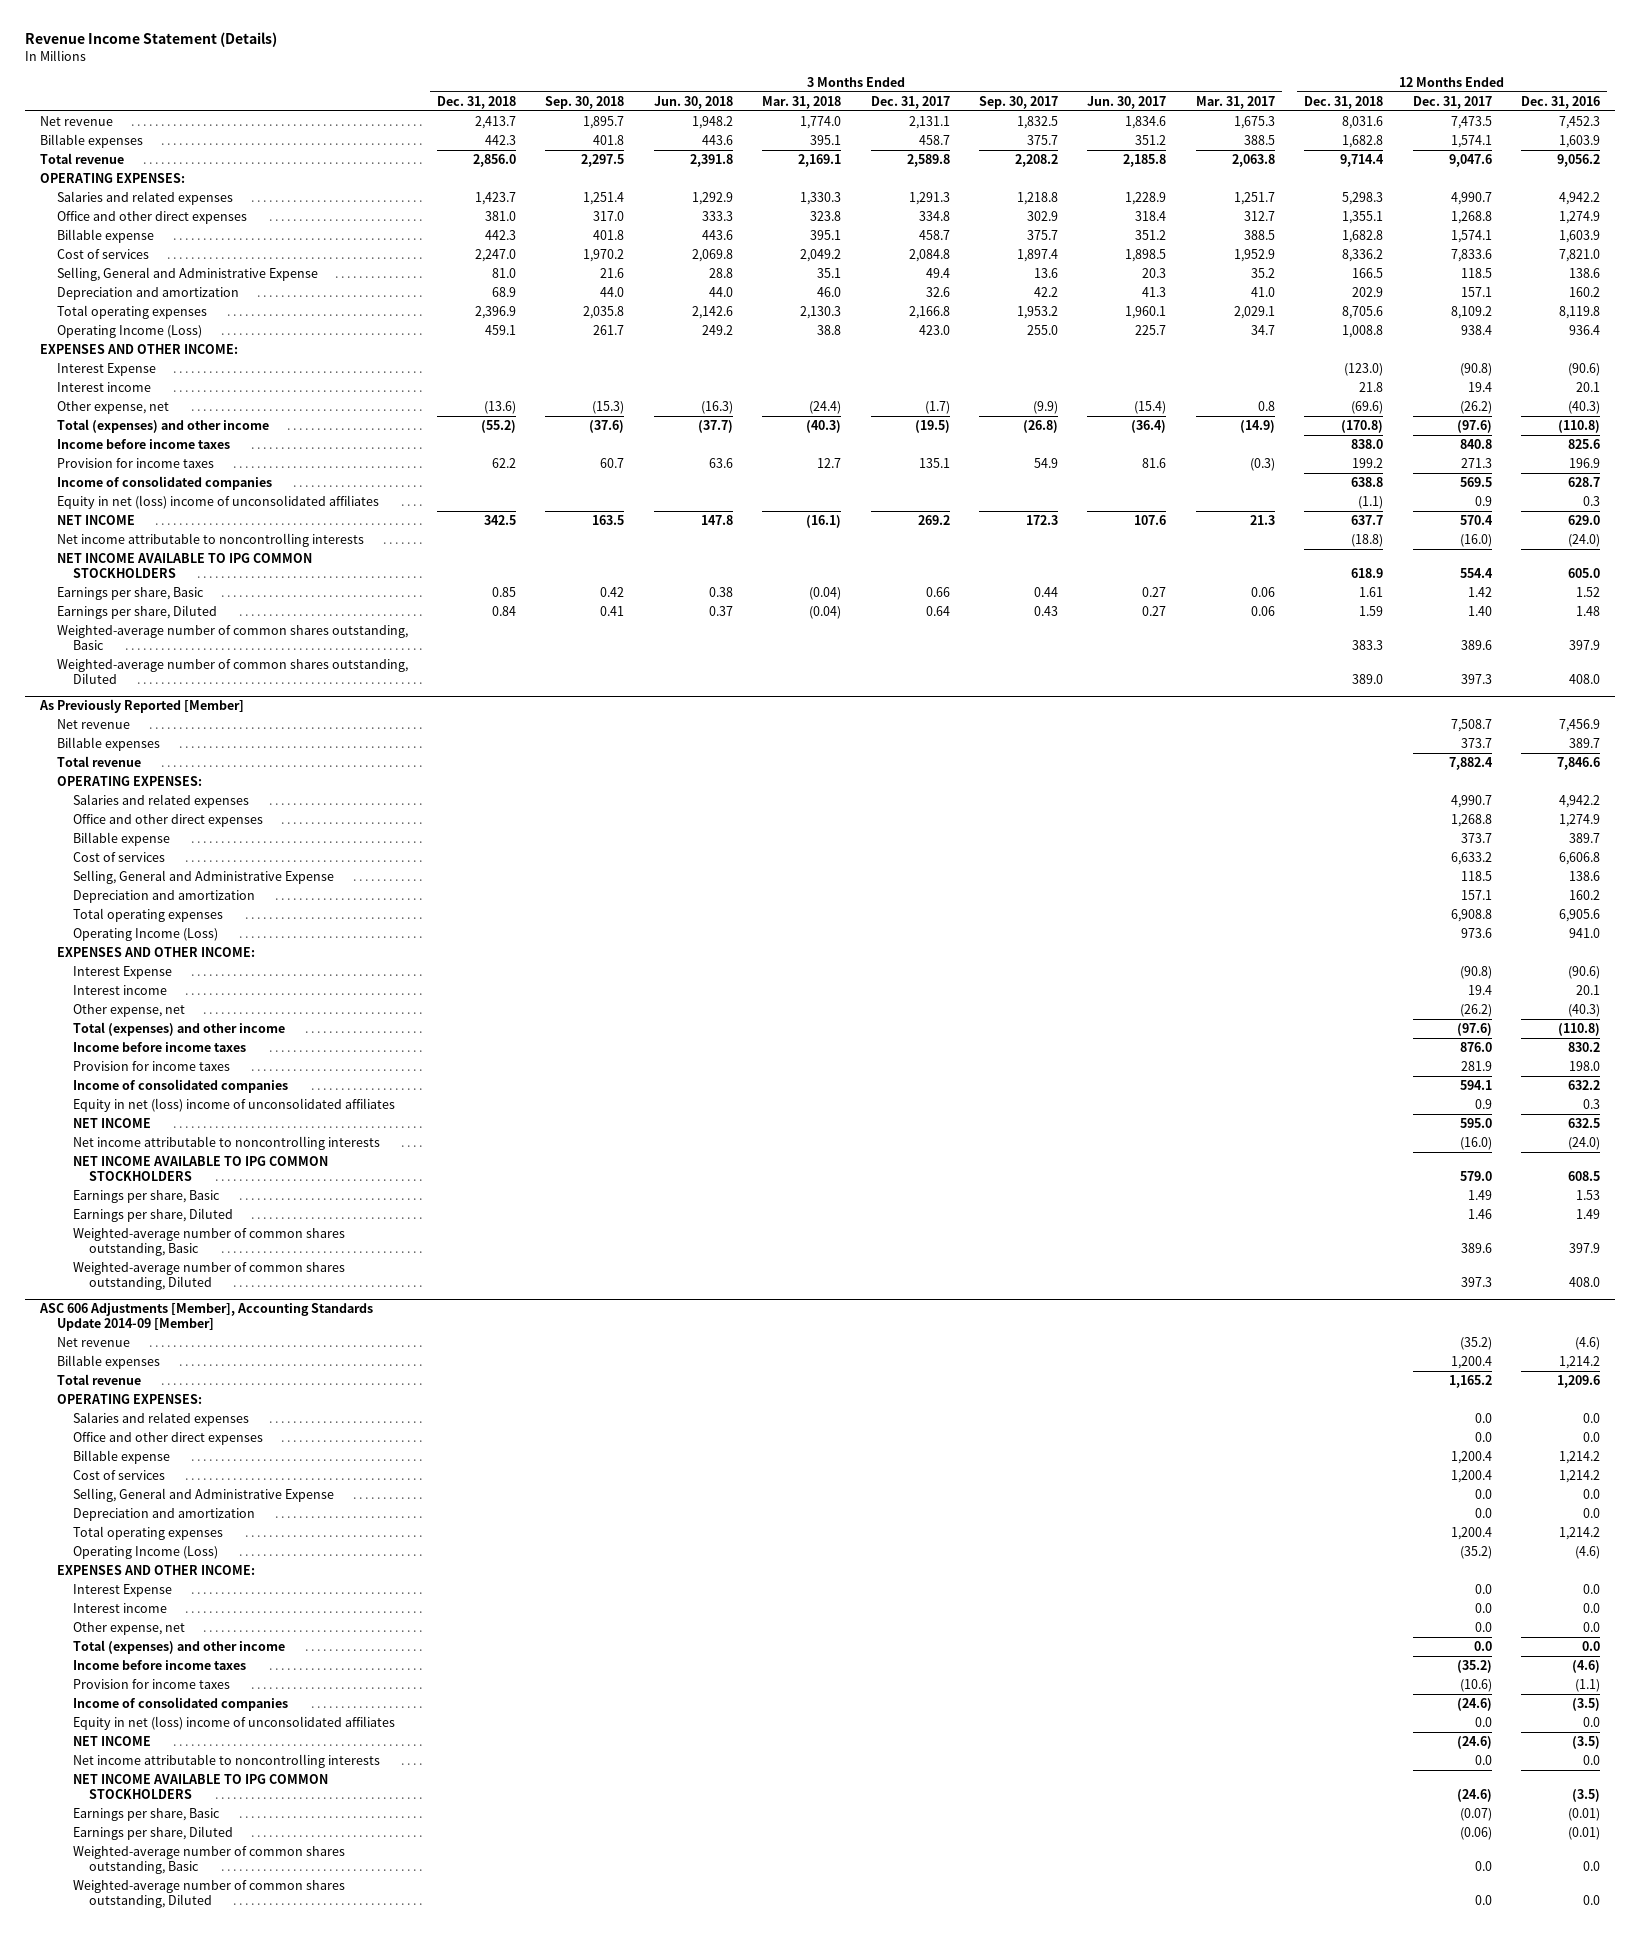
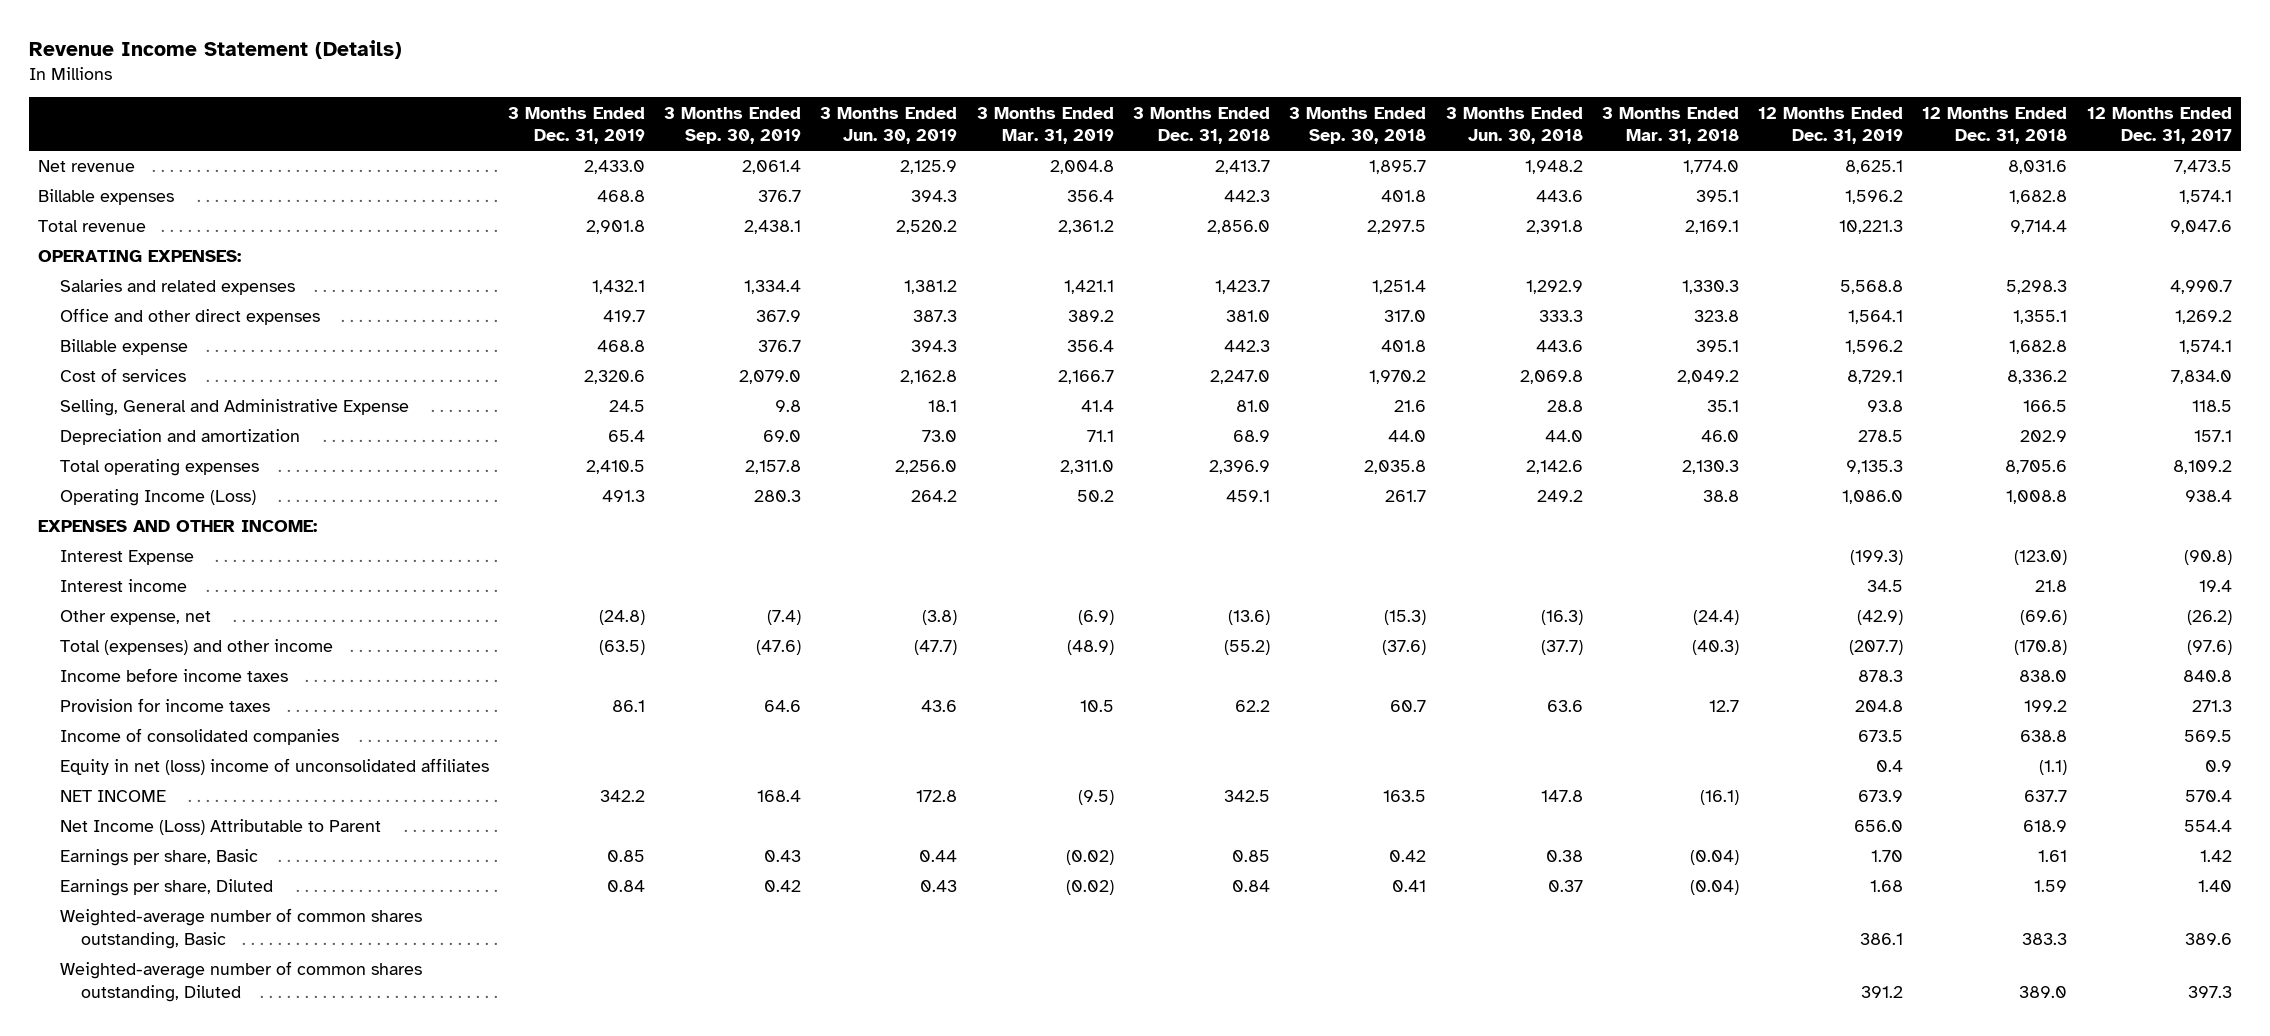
- | 3 Months Ended Dec. 31, 2018 | 3 Months Ended Sep. 30, 2018 | 3 Months Ended Jun. 30, 2018 | 3 Months Ended Mar. 31, 2018 | 3 Months Ended Dec. 31, 2017 | 3 Months Ended Sep. 30, 2017 | 3 Months Ended Jun. 30, 2017 | 3 Months Ended Mar. 31, 2017 | 12 Months Ended Dec. 31, 2018 | 12 Months Ended Dec. 31, 2017 | 12 Months Ended Dec. 31, 2016
+ | 3 Months Ended Dec. 31, 2019 | 3 Months Ended Sep. 30, 2019 | 3 Months Ended Jun. 30, 2019 | 3 Months Ended Mar. 31, 2019 | 3 Months Ended Dec. 31, 2018 | 3 Months Ended Sep. 30, 2018 | 3 Months Ended Jun. 30, 2018 | 3 Months Ended Mar. 31, 2018 | 12 Months Ended Dec. 31, 2019 | 12 Months Ended Dec. 31, 2018 | 12 Months Ended Dec. 31, 2017
- Office and other direct expenses | 381.0 | 317.0 | 333.3 | 323.8 | 334.8 | 302.9 | 318.4 | 312.7 | 1,355.1 | 1,268.8 | 1,274.9
+ Office and other direct expenses | 419.7 | 367.9 | 387.3 | 389.2 | 381.0 | 317.0 | 333.3 | 323.8 | 1,564.1 | 1,355.1 | 1,269.2
- Cost of services | 2,247.0 | 1,970.2 | 2,069.8 | 2,049.2 | 2,084.8 | 1,897.4 | 1,898.5 | 1,952.9 | 8,336.2 | 7,833.6 | 7,821.0
+ Cost of services | 2,320.6 | 2,079.0 | 2,162.8 | 2,166.7 | 2,247.0 | 1,970.2 | 2,069.8 | 2,049.2 | 8,729.1 | 8,336.2 | 7,834.0
- Net income attributable to noncontrolling interests | | | | | | | | | (18.8) | (16.0) | (24.0)
- NET INCOME AVAILABLE TO IPG COMMON STOCKHOLDERS | | | | | | | | | 618.9 | 554.4 | 605.0
+ Net Income (Loss) Attributable to Parent | | | | | | | | | 656.0 | 618.9 | 554.4
- As Previously Reported [Member]
- Net revenue | | | | | | | | | | 7,508.7 | 7,456.9
- Billable expenses | | | | | | | | | | 373.7 | 389.7
- Total revenue | | | | | | | | | | 7,882.4 | 7,846.6
- OPERATING EXPENSES:
- Salaries and related expenses | | | | | | | | | | 4,990.7 | 4,942.2
- Office and other direct expenses | | | | | | | | | | 1,268.8 | 1,274.9
- Billable expense | | | | | | | | | | 373.7 | 389.7
- Cost of services | | | | | | | | | | 6,633.2 | 6,606.8
- Selling, General and Administrative Expense | | | | | | | | | | 118.5 | 138.6
- Depreciation and amortization | | | | | | | | | | 157.1 | 160.2
- Total operating expenses | | | | | | | | | | 6,908.8 | 6,905.6
- Operating Income (Loss) | | | | | | | | | | 973.6 | 941.0
- EXPENSES AND OTHER INCOME:
- Interest Expense | | | | | | | | | | (90.8) | (90.6)
- Interest income | | | | | | | | | | 19.4 | 20.1
- Other expense, net | | | | | | | | | | (26.2) | (40.3)
- Total (expenses) and other income | | | | | | | | | | (97.6) | (110.8)
- Income before income taxes | | | | | | | | | | 876.0 | 830.2
- Provision for income taxes | | | | | | | | | | 281.9 | 198.0
- Income of consolidated companies | | | | | | | | | | 594.1 | 632.2
- Equity in net (loss) income of unconsolidated affiliates | | | | | | | | | | 0.9 | 0.3
- NET INCOME | | | | | | | | | | 595.0 | 632.5
- Net income attributable to noncontrolling interests | | | | | | | | | | (16.0) | (24.0)
- NET INCOME AVAILABLE TO IPG COMMON STOCKHOLDERS | | | | | | | | | | 579.0 | 608.5
- Earnings per share, Basic | | | | | | | | | | 1.49 | 1.53
- Earnings per share, Diluted | | | | | | | | | | 1.46 | 1.49
- Weighted-average number of common shares outstanding, Basic | | | | | | | | | | 389.6 | 397.9
- Weighted-average number of common shares outstanding, Diluted | | | | | | | | | | 397.3 | 408.0
- ASC 606 Adjustments [Member], Accounting Standards Update 2014-09 [Member]
- Net revenue | | | | | | | | | | (35.2) | (4.6)
- Billable expenses | | | | | | | | | | 1,200.4 | 1,214.2
- Total revenue | | | | | | | | | | 1,165.2 | 1,209.6
- OPERATING EXPENSES:
- Salaries and related expenses | | | | | | | | | | 0.0 | 0.0
- Office and other direct expenses | | | | | | | | | | 0.0 | 0.0
- Billable expense | | | | | | | | | | 1,200.4 | 1,214.2
- Cost of services | | | | | | | | | | 1,200.4 | 1,214.2
- Selling, General and Administrative Expense | | | | | | | | | | 0.0 | 0.0
- Depreciation and amortization | | | | | | | | | | 0.0 | 0.0
- Total operating expenses | | | | | | | | | | 1,200.4 | 1,214.2
- Operating Income (Loss) | | | | | | | | | | (35.2) | (4.6)
- EXPENSES AND OTHER INCOME:
- Interest Expense | | | | | | | | | | 0.0 | 0.0
- Interest income | | | | | | | | | | 0.0 | 0.0
- Other expense, net | | | | | | | | | | 0.0 | 0.0
- Total (expenses) and other income | | | | | | | | | | 0.0 | 0.0
- Income before income taxes | | | | | | | | | | (35.2) | (4.6)
- Provision for income taxes | | | | | | | | | | (10.6) | (1.1)
- Income of consolidated companies | | | | | | | | | | (24.6) | (3.5)
- Equity in net (loss) income of unconsolidated affiliates | | | | | | | | | | 0.0 | 0.0
- NET INCOME | | | | | | | | | | (24.6) | (3.5)
- Net income attributable to noncontrolling interests | | | | | | | | | | 0.0 | 0.0
- NET INCOME AVAILABLE TO IPG COMMON STOCKHOLDERS | | | | | | | | | | (24.6) | (3.5)
- Earnings per share, Basic | | | | | | | | | | (0.07) | (0.01)
- Earnings per share, Diluted | | | | | | | | | | (0.06) | (0.01)
- Weighted-average number of common shares outstanding, Basic | | | | | | | | | | 0.0 | 0.0
- Weighted-average number of common shares outstanding, Diluted | | | | | | | | | | 0.0 | 0.0

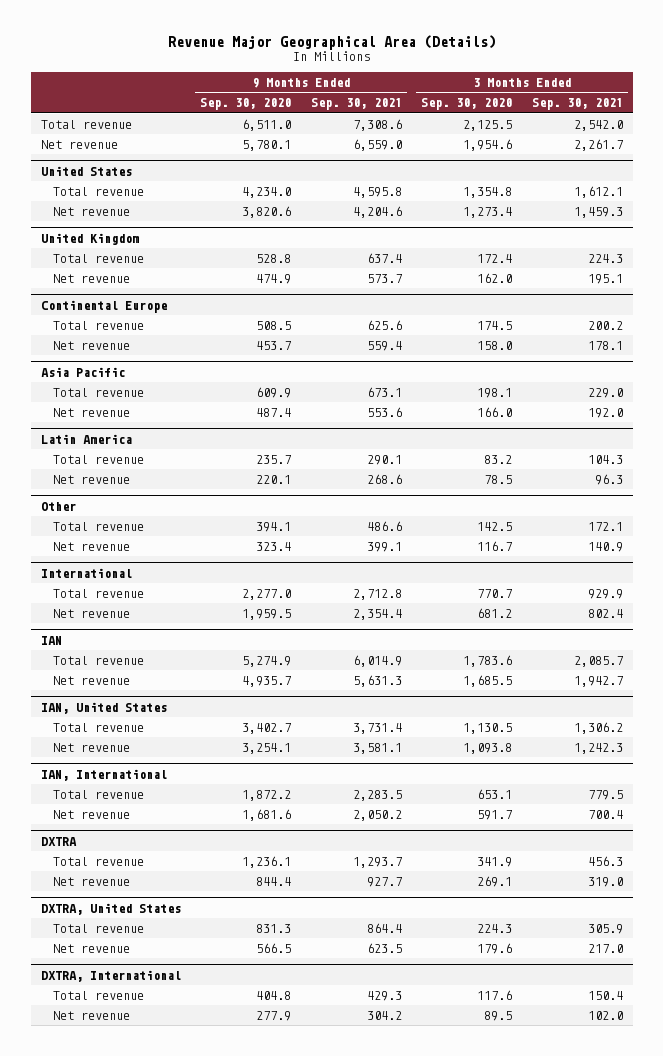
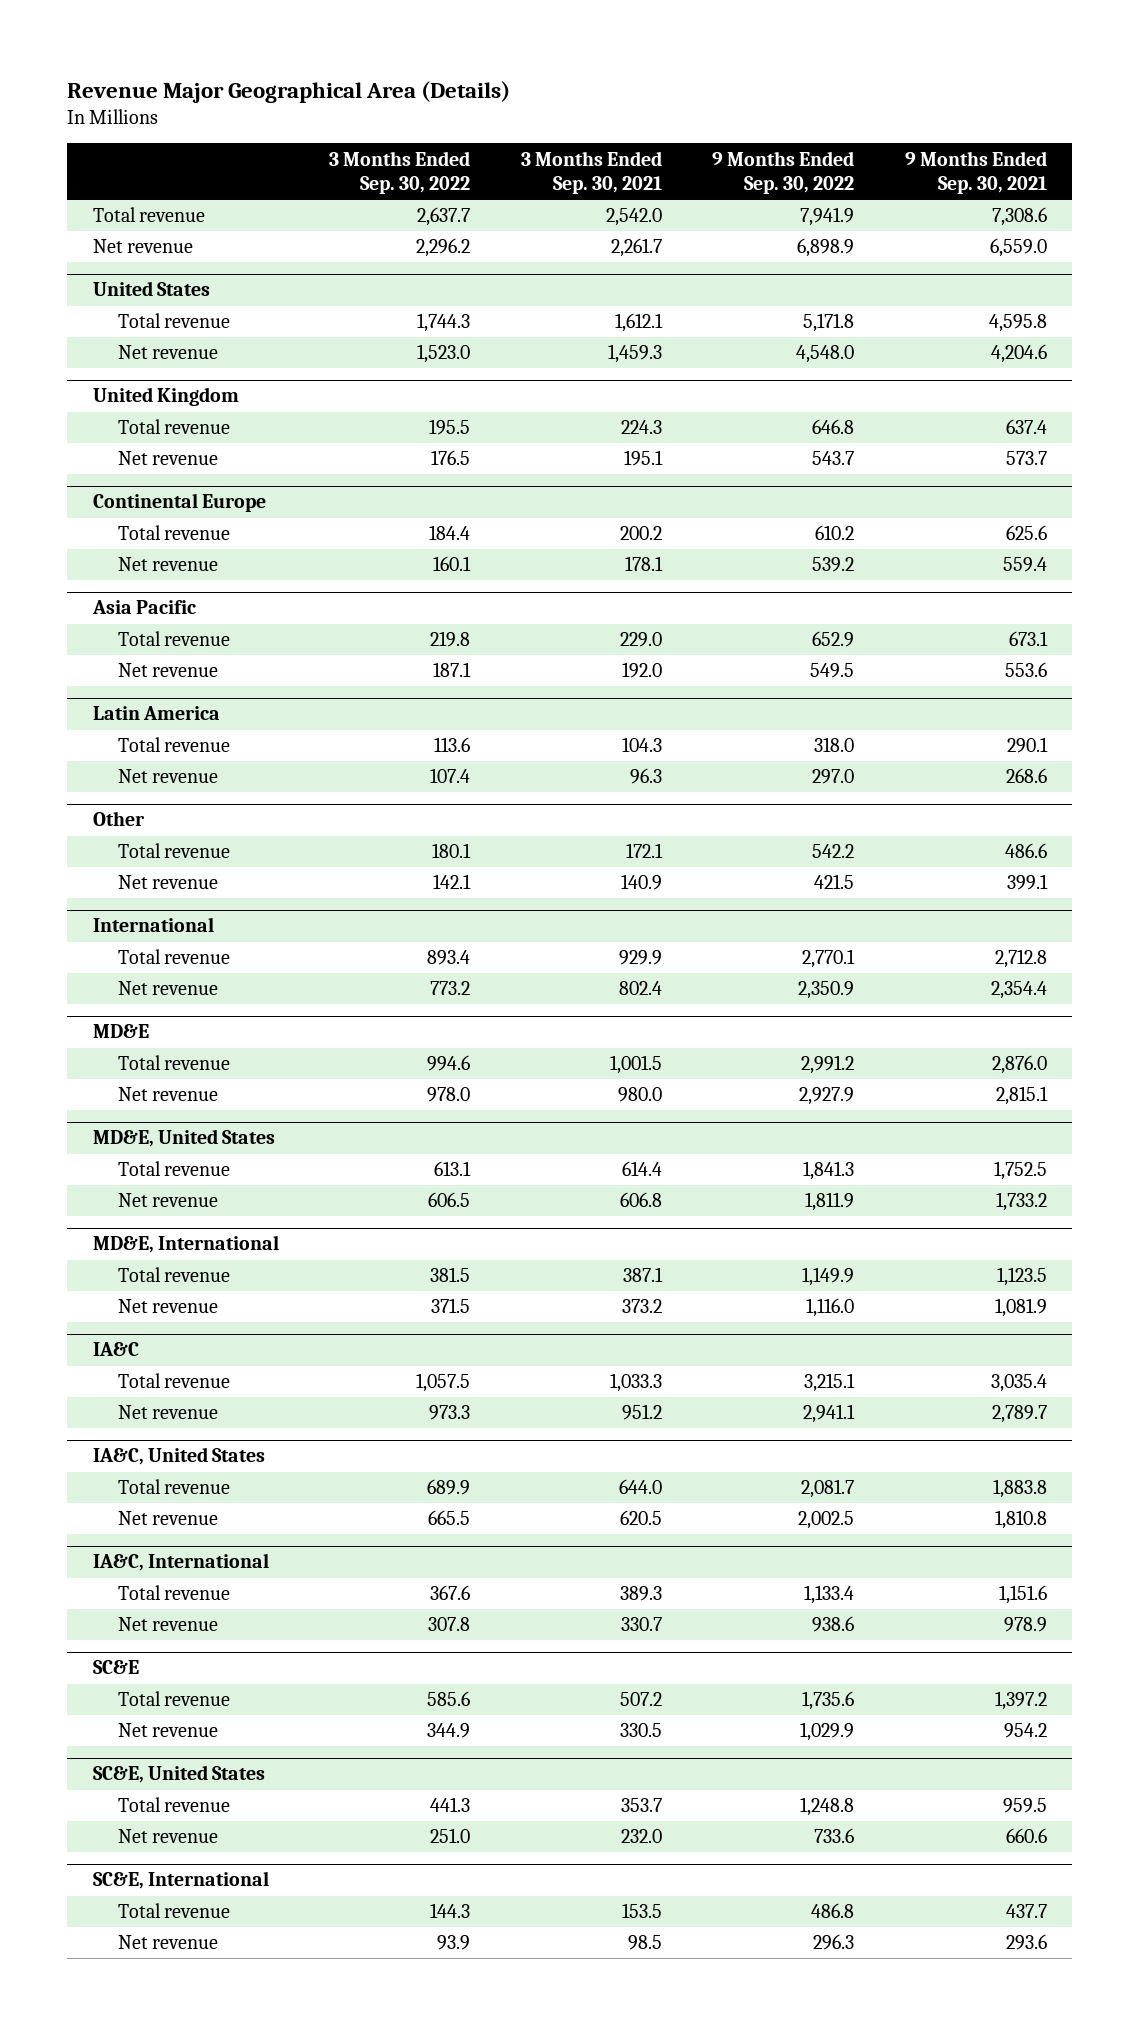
- | 9 Months Ended Sep. 30, 2020 | 9 Months Ended Sep. 30, 2021 | 3 Months Ended Sep. 30, 2020 | 3 Months Ended Sep. 30, 2021
+ | 3 Months Ended Sep. 30, 2022 | 3 Months Ended Sep. 30, 2021 | 9 Months Ended Sep. 30, 2022 | 9 Months Ended Sep. 30, 2021
- IAN
- Total revenue | 5,274.9 | 6,014.9 | 1,783.6 | 2,085.7
- Net revenue | 4,935.7 | 5,631.3 | 1,685.5 | 1,942.7
- IAN, United States
- Total revenue | 3,402.7 | 3,731.4 | 1,130.5 | 1,306.2
- Net revenue | 3,254.1 | 3,581.1 | 1,093.8 | 1,242.3
- IAN, International
- Total revenue | 1,872.2 | 2,283.5 | 653.1 | 779.5
- Net revenue | 1,681.6 | 2,050.2 | 591.7 | 700.4
- DXTRA
- Total revenue | 1,236.1 | 1,293.7 | 341.9 | 456.3
- Net revenue | 844.4 | 927.7 | 269.1 | 319.0
- DXTRA, United States
- Total revenue | 831.3 | 864.4 | 224.3 | 305.9
- Net revenue | 566.5 | 623.5 | 179.6 | 217.0
- DXTRA, International
- Total revenue | 404.8 | 429.3 | 117.6 | 150.4
- Net revenue | 277.9 | 304.2 | 89.5 | 102.0
+ MD&E
+ Total revenue | 994.6 | 1,001.5 | 2,991.2 | 2,876.0
+ Net revenue | 978.0 | 980.0 | 2,927.9 | 2,815.1
+ MD&E, United States
+ Total revenue | 613.1 | 614.4 | 1,841.3 | 1,752.5
+ Net revenue | 606.5 | 606.8 | 1,811.9 | 1,733.2
+ MD&E, International
+ Total revenue | 381.5 | 387.1 | 1,149.9 | 1,123.5
+ Net revenue | 371.5 | 373.2 | 1,116.0 | 1,081.9
+ IA&C
+ Total revenue | 1,057.5 | 1,033.3 | 3,215.1 | 3,035.4
+ Net revenue | 973.3 | 951.2 | 2,941.1 | 2,789.7
+ IA&C, United States
+ Total revenue | 689.9 | 644.0 | 2,081.7 | 1,883.8
+ Net revenue | 665.5 | 620.5 | 2,002.5 | 1,810.8
+ IA&C, International
+ Total revenue | 367.6 | 389.3 | 1,133.4 | 1,151.6
+ Net revenue | 307.8 | 330.7 | 938.6 | 978.9
+ SC&E
+ Total revenue | 585.6 | 507.2 | 1,735.6 | 1,397.2
+ Net revenue | 344.9 | 330.5 | 1,029.9 | 954.2
+ SC&E, United States
+ Total revenue | 441.3 | 353.7 | 1,248.8 | 959.5
+ Net revenue | 251.0 | 232.0 | 733.6 | 660.6
+ SC&E, International
+ Total revenue | 144.3 | 153.5 | 486.8 | 437.7
+ Net revenue | 93.9 | 98.5 | 296.3 | 293.6

